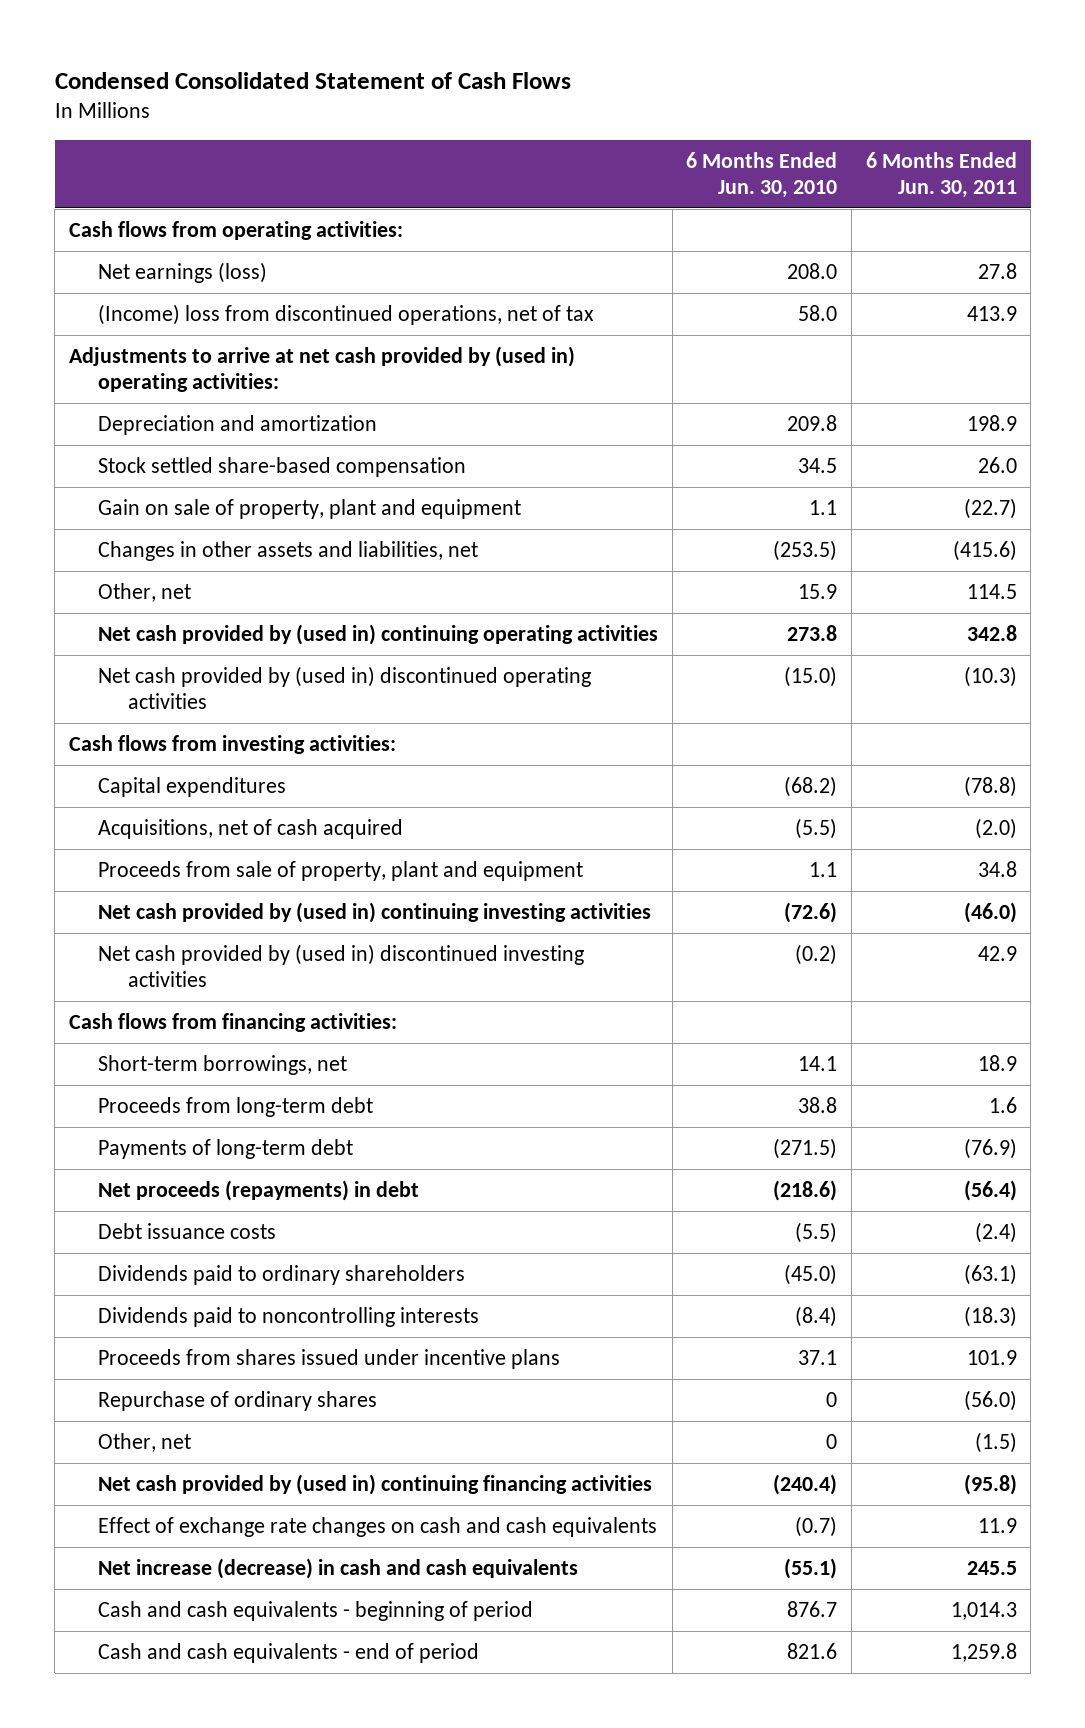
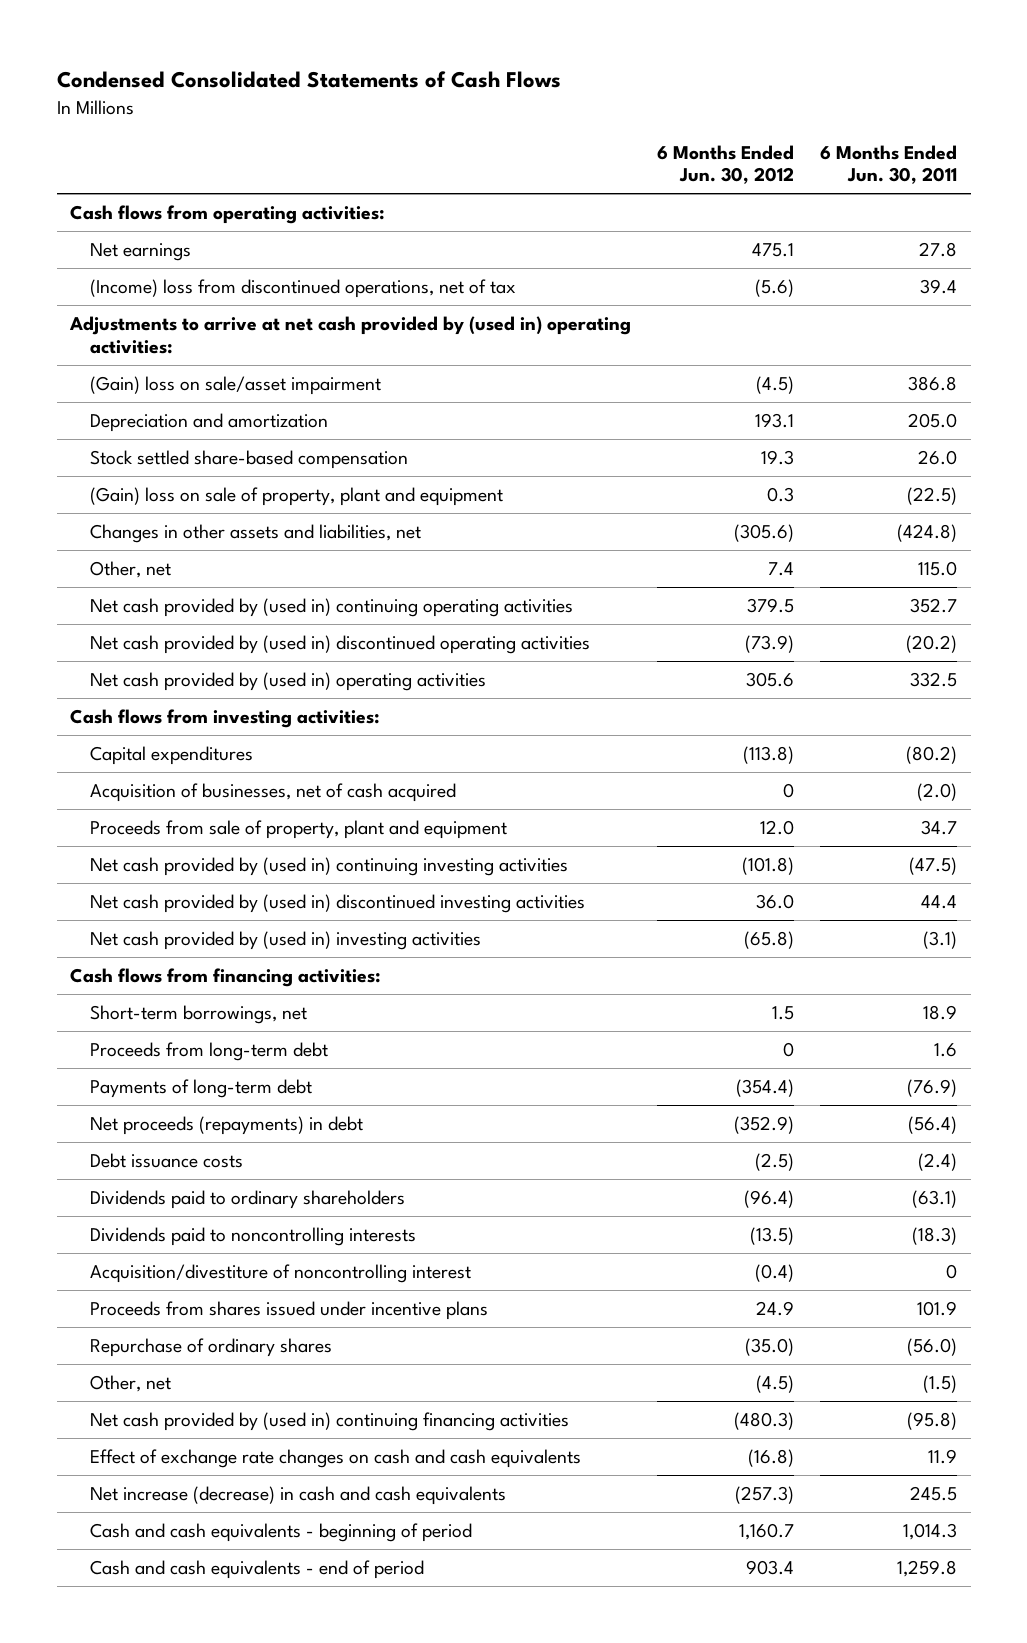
- Condensed Consolidated Statement of Cash Flows
+ Condensed Consolidated Statements of Cash Flows
- | 6 Months Ended Jun. 30, 2010 | 6 Months Ended Jun. 30, 2011
+ | 6 Months Ended Jun. 30, 2012 | 6 Months Ended Jun. 30, 2011
- Net earnings (loss) | 208.0 | 27.8
- (Income) loss from discontinued operations, net of tax | 58.0 | 413.9
+ Net earnings | 475.1 | 27.8
+ (Income) loss from discontinued operations, net of tax | (5.6) | 39.4
- Depreciation and amortization | 209.8 | 198.9
+ (Gain) loss on sale/asset impairment | (4.5) | 386.8
+ Depreciation and amortization | 193.1 | 205.0
- Gain on sale of property, plant and equipment | 1.1 | (22.7)
- Changes in other assets and liabilities, net | (253.5) | (415.6)
- Other, net | 15.9 | 114.5
- Net cash provided by (used in) continuing operating activities | 273.8 | 342.8
- Net cash provided by (used in) discontinued operating activities | (15.0) | (10.3)
+ (Gain) loss on sale of property, plant and equipment | 0.3 | (22.5)
+ Changes in other assets and liabilities, net | (305.6) | (424.8)
+ Other, net | 7.4 | 115.0
+ Net cash provided by (used in) continuing operating activities | 379.5 | 352.7
+ Net cash provided by (used in) discontinued operating activities | (73.9) | (20.2)
+ Net cash provided by (used in) operating activities | 305.6 | 332.5
- Capital expenditures | (68.2) | (78.8)
- Acquisitions, net of cash acquired | (5.5) | (2.0)
- Proceeds from sale of property, plant and equipment | 1.1 | 34.8
- Net cash provided by (used in) continuing investing activities | (72.6) | (46.0)
- Net cash provided by (used in) discontinued investing activities | (0.2) | 42.9
+ Capital expenditures | (113.8) | (80.2)
+ Acquisition of businesses, net of cash acquired | 0 | (2.0)
+ Proceeds from sale of property, plant and equipment | 12.0 | 34.7
+ Net cash provided by (used in) continuing investing activities | (101.8) | (47.5)
+ Net cash provided by (used in) discontinued investing activities | 36.0 | 44.4
+ Net cash provided by (used in) investing activities | (65.8) | (3.1)
+ Acquisition/divestiture of noncontrolling interest | (0.4) | 0

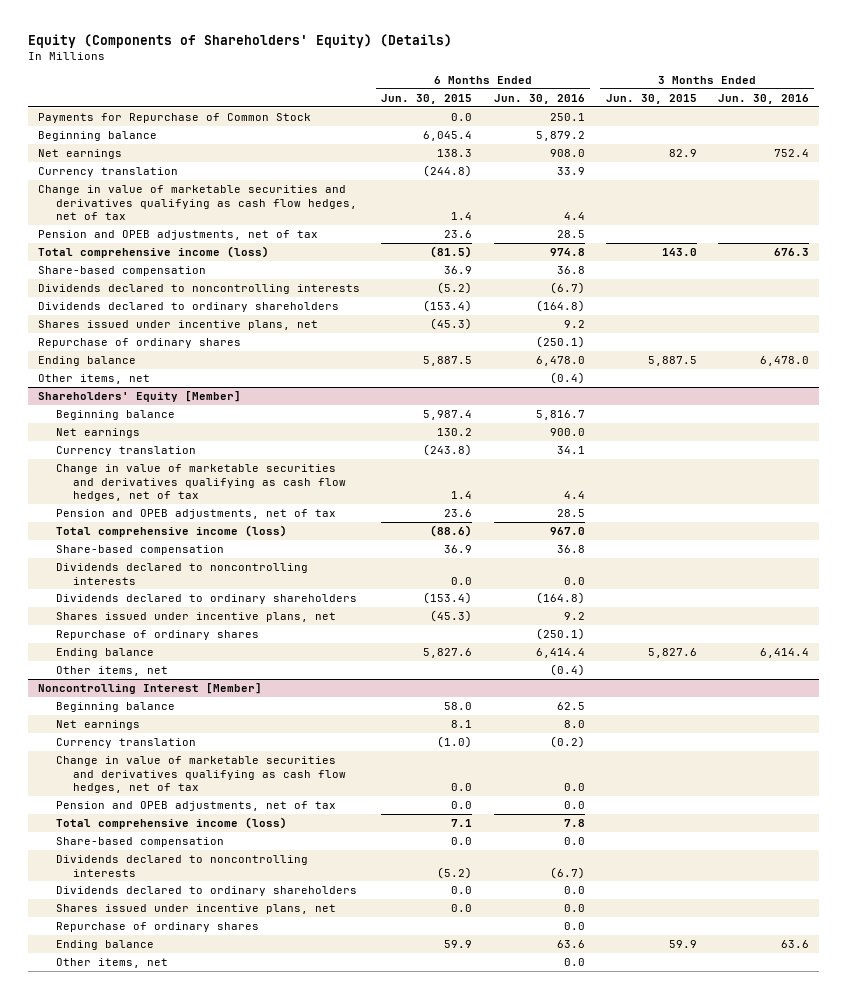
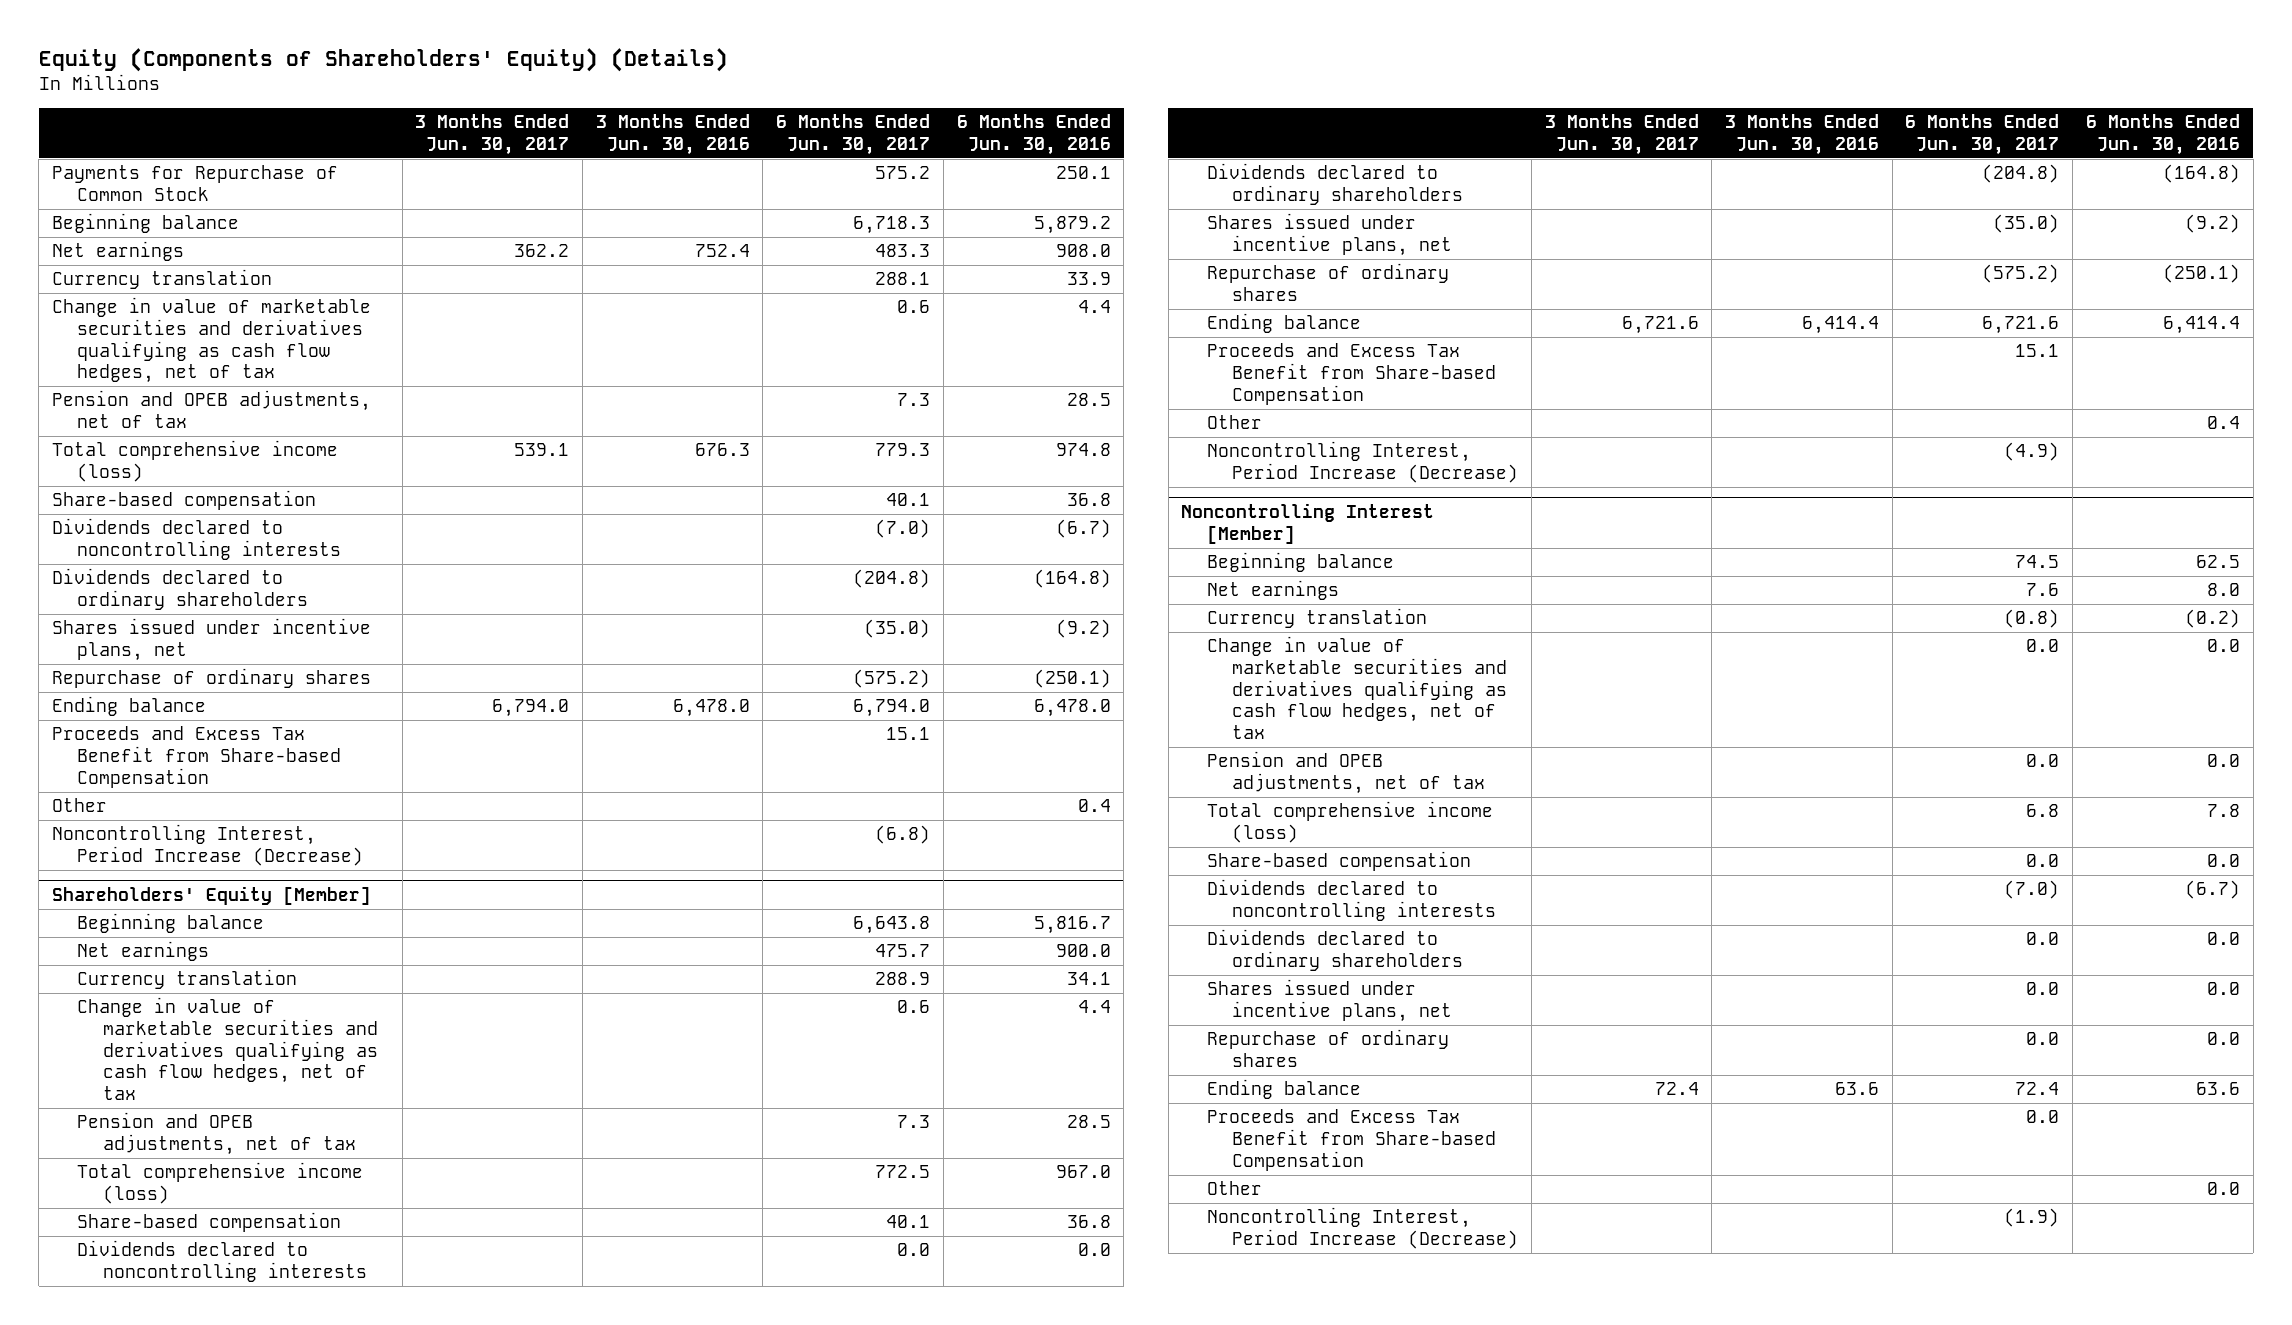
- | 6 Months Ended Jun. 30, 2015 | 6 Months Ended Jun. 30, 2016 | 3 Months Ended Jun. 30, 2015 | 3 Months Ended Jun. 30, 2016
+ | 3 Months Ended Jun. 30, 2017 | 3 Months Ended Jun. 30, 2016 | 6 Months Ended Jun. 30, 2017 | 6 Months Ended Jun. 30, 2016
- Shares issued under incentive plans, net | (45.3) | 9.2 | |
+ Shares issued under incentive plans, net | | | (35.0) | (9.2)
- Other items, net | | (0.4) | |
+ Proceeds and Excess Tax Benefit from Share-based Compensation | | | 15.1 |
+ Other | | | | 0.4
+ Noncontrolling Interest, Period Increase (Decrease) | | | (6.8) |
@ Shareholders' Equity [Member]
- Shares issued under incentive plans, net | (45.3) | 9.2 | |
+ Shares issued under incentive plans, net | | | (35.0) | (9.2)
- Other items, net | | (0.4) | |
+ Proceeds and Excess Tax Benefit from Share-based Compensation | | | 15.1 |
+ Other | | | | 0.4
+ Noncontrolling Interest, Period Increase (Decrease) | | | (4.9) |
@ Noncontrolling Interest [Member]
- Other items, net | | 0.0 | |
+ Proceeds and Excess Tax Benefit from Share-based Compensation | | | 0.0 |
+ Other | | | | 0.0
+ Noncontrolling Interest, Period Increase (Decrease) | | | (1.9) |

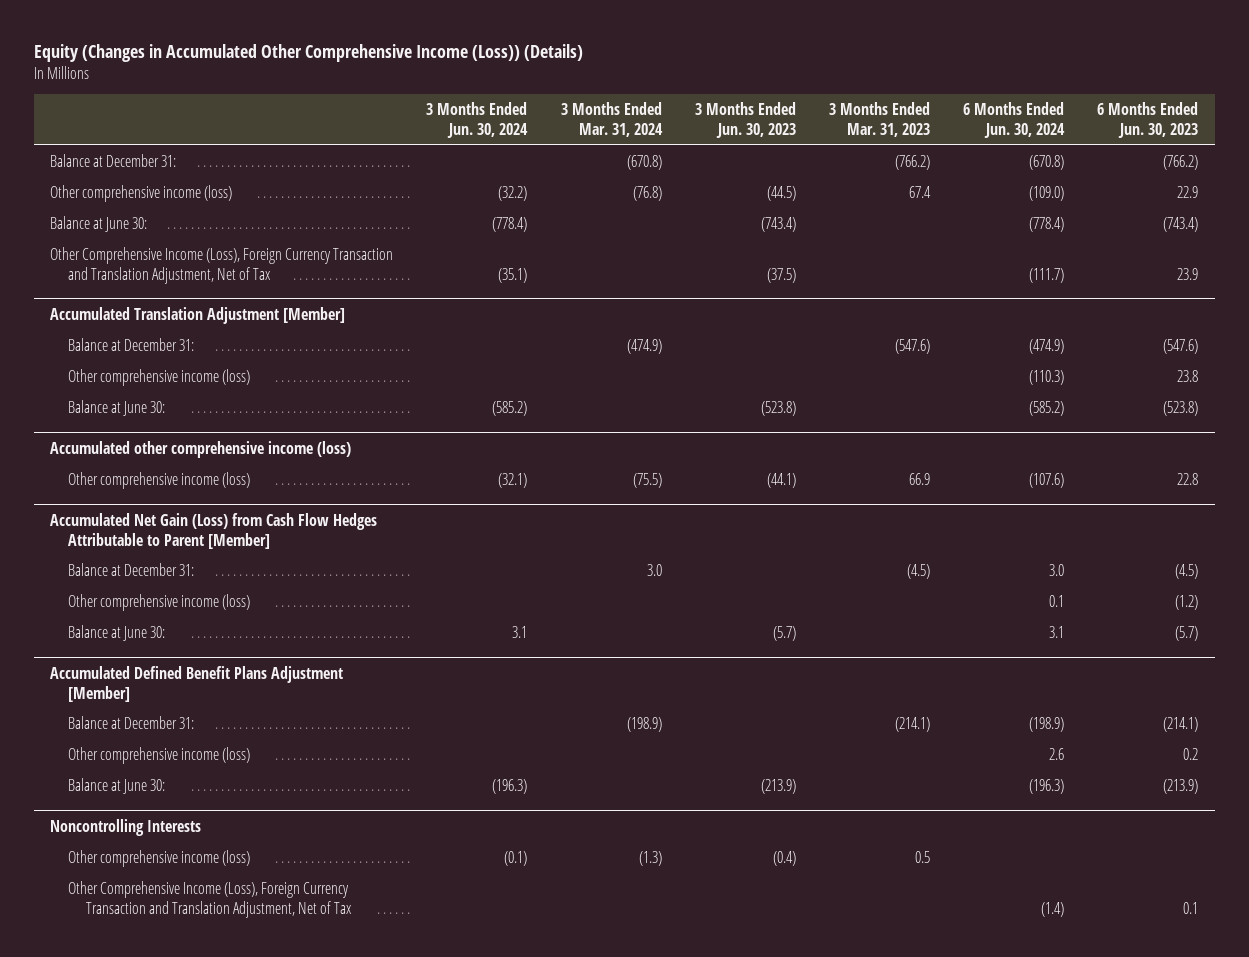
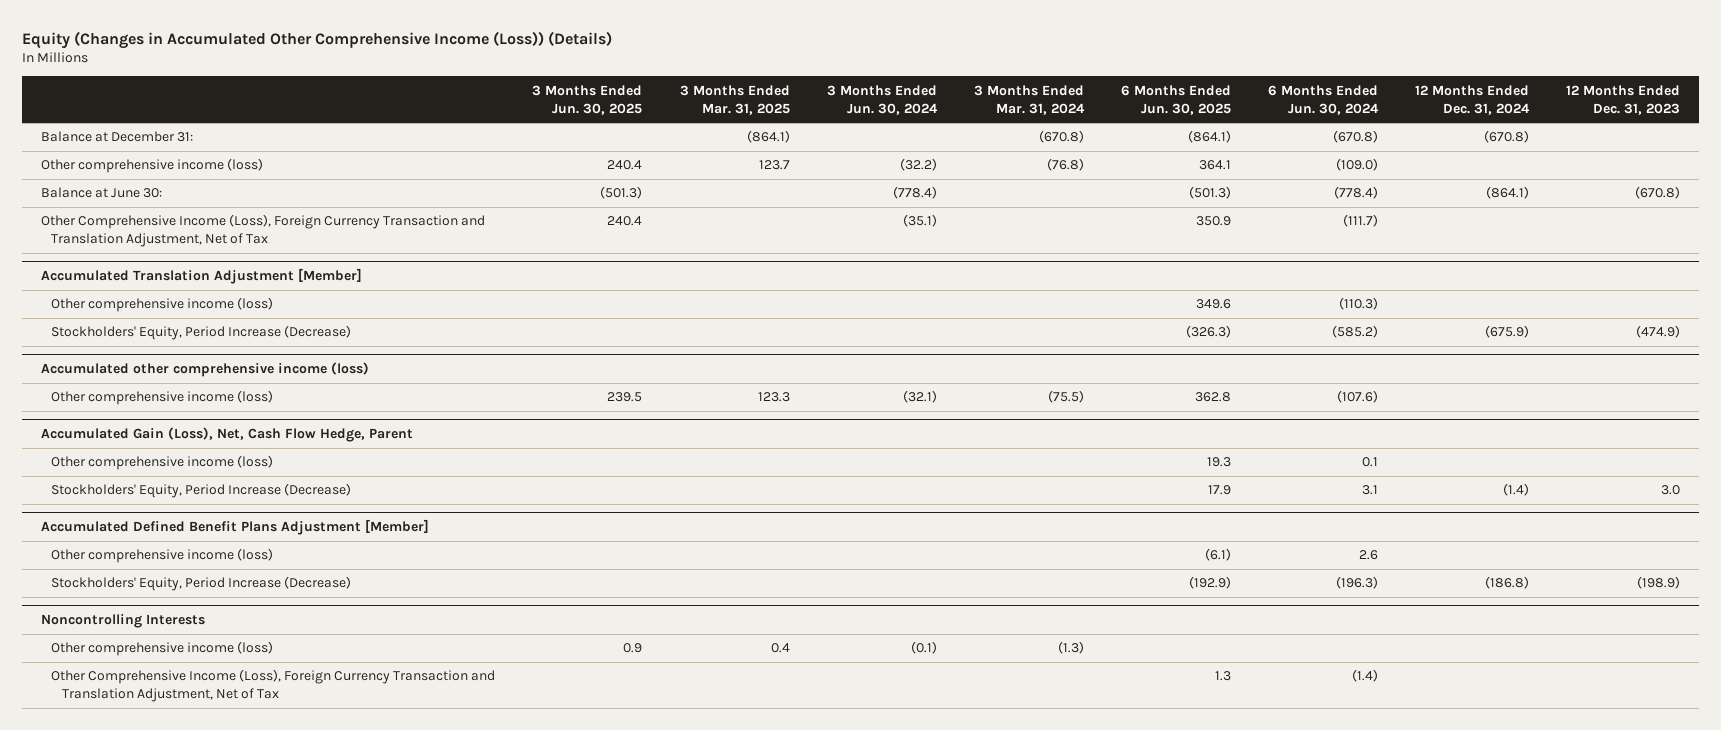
- | 3 Months Ended Jun. 30, 2024 | 3 Months Ended Mar. 31, 2024 | 3 Months Ended Jun. 30, 2023 | 3 Months Ended Mar. 31, 2023 | 6 Months Ended Jun. 30, 2024 | 6 Months Ended Jun. 30, 2023
+ | 3 Months Ended Jun. 30, 2025 | 3 Months Ended Mar. 31, 2025 | 3 Months Ended Jun. 30, 2024 | 3 Months Ended Mar. 31, 2024 | 6 Months Ended Jun. 30, 2025 | 6 Months Ended Jun. 30, 2024 | 12 Months Ended Dec. 31, 2024 | 12 Months Ended Dec. 31, 2023
@ Accumulated Translation Adjustment [Member]
- Balance at December 31: | | (474.9) | | (547.6) | (474.9) | (547.6)
- Balance at June 30: | (585.2) | | (523.8) | | (585.2) | (523.8)
+ Stockholders' Equity, Period Increase (Decrease) | | | | | (326.3) | (585.2) | (675.9) | (474.9)
- Accumulated Net Gain (Loss) from Cash Flow Hedges Attributable to Parent [Member]
- Balance at December 31: | | 3.0 | | (4.5) | 3.0 | (4.5)
+ Accumulated Gain (Loss), Net, Cash Flow Hedge, Parent
- Balance at June 30: | 3.1 | | (5.7) | | 3.1 | (5.7)
+ Stockholders' Equity, Period Increase (Decrease) | | | | | 17.9 | 3.1 | (1.4) | 3.0
@ Accumulated Defined Benefit Plans Adjustment [Member]
- Balance at December 31: | | (198.9) | | (214.1) | (198.9) | (214.1)
- Balance at June 30: | (196.3) | | (213.9) | | (196.3) | (213.9)
+ Stockholders' Equity, Period Increase (Decrease) | | | | | (192.9) | (196.3) | (186.8) | (198.9)

